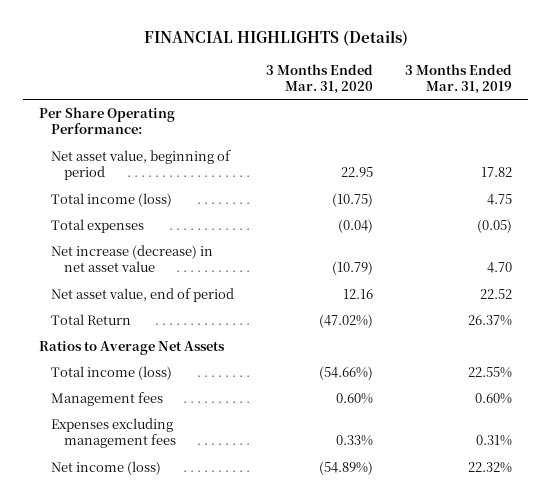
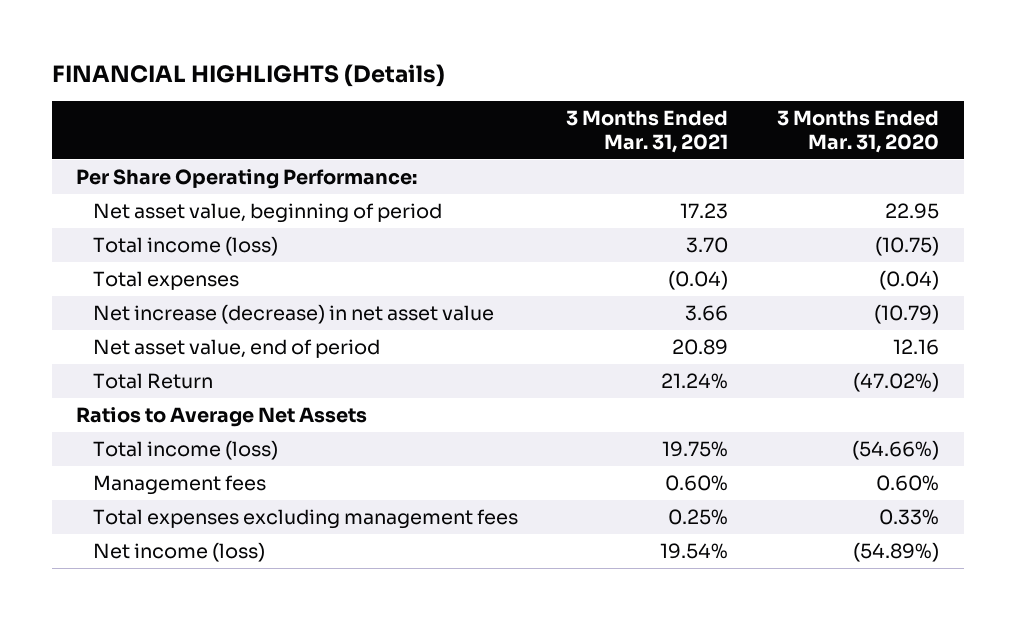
- | 3 Months Ended Mar. 31, 2020 | 3 Months Ended Mar. 31, 2019
+ | 3 Months Ended Mar. 31, 2021 | 3 Months Ended Mar. 31, 2020
- Expenses excluding management fees | 0.33% | 0.31%
+ Total expenses excluding management fees | 0.25% | 0.33%

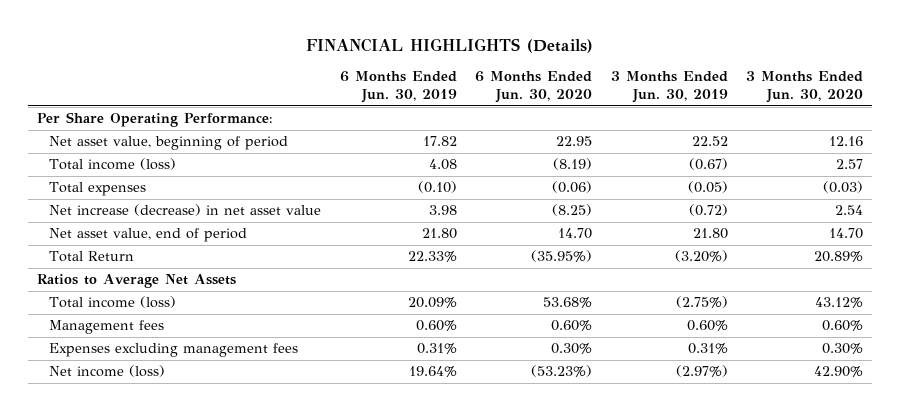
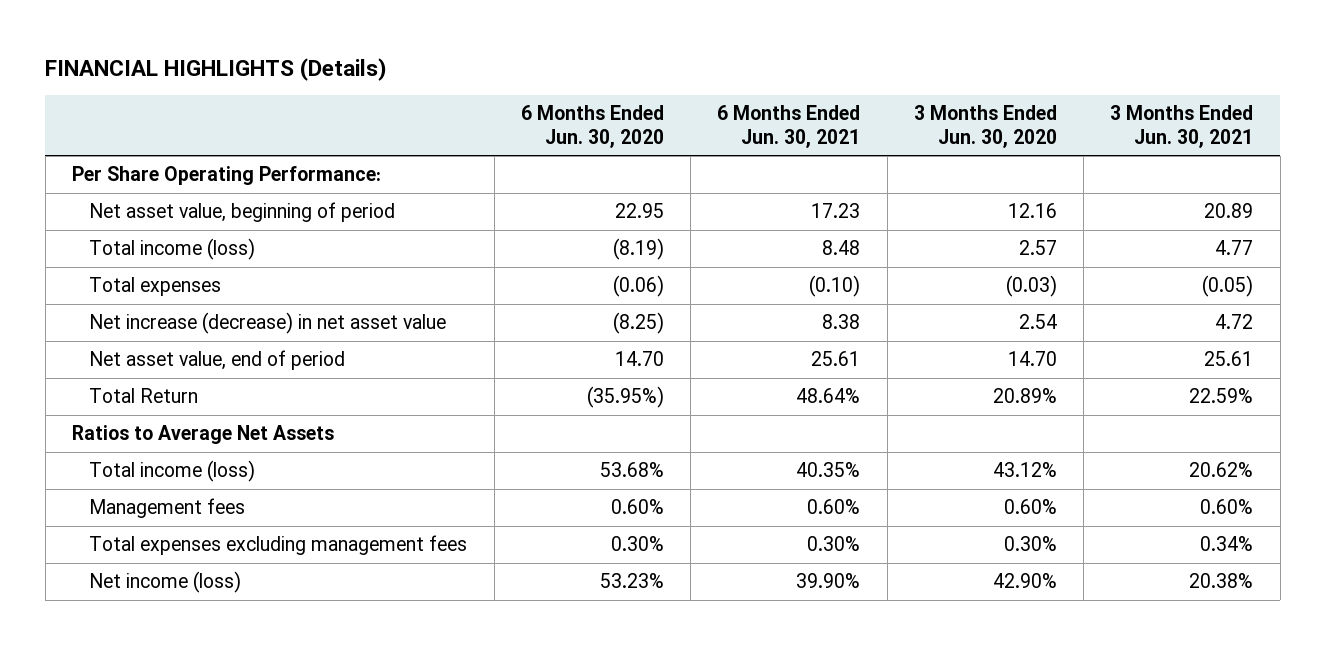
- | 6 Months Ended Jun. 30, 2019 | 6 Months Ended Jun. 30, 2020 | 3 Months Ended Jun. 30, 2019 | 3 Months Ended Jun. 30, 2020
+ | 6 Months Ended Jun. 30, 2020 | 6 Months Ended Jun. 30, 2021 | 3 Months Ended Jun. 30, 2020 | 3 Months Ended Jun. 30, 2021
- Expenses excluding management fees | 0.31% | 0.30% | 0.31% | 0.30%
- Net income (loss) | 19.64% | (53.23%) | (2.97%) | 42.90%
+ Total expenses excluding management fees | 0.30% | 0.30% | 0.30% | 0.34%
+ Net income (loss) | 53.23% | 39.90% | 42.90% | 20.38%

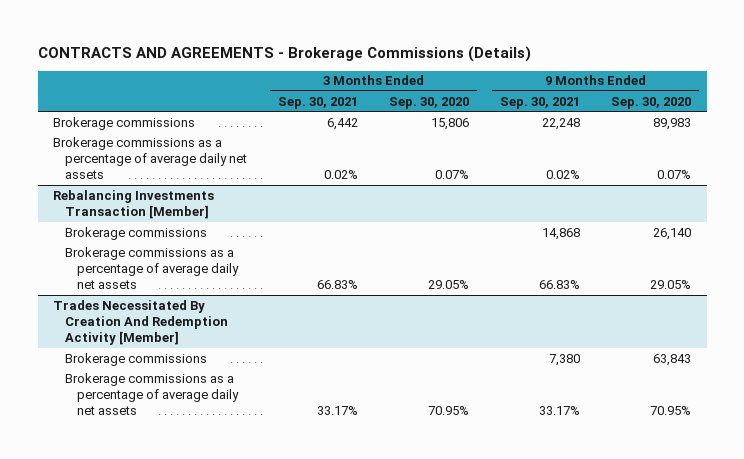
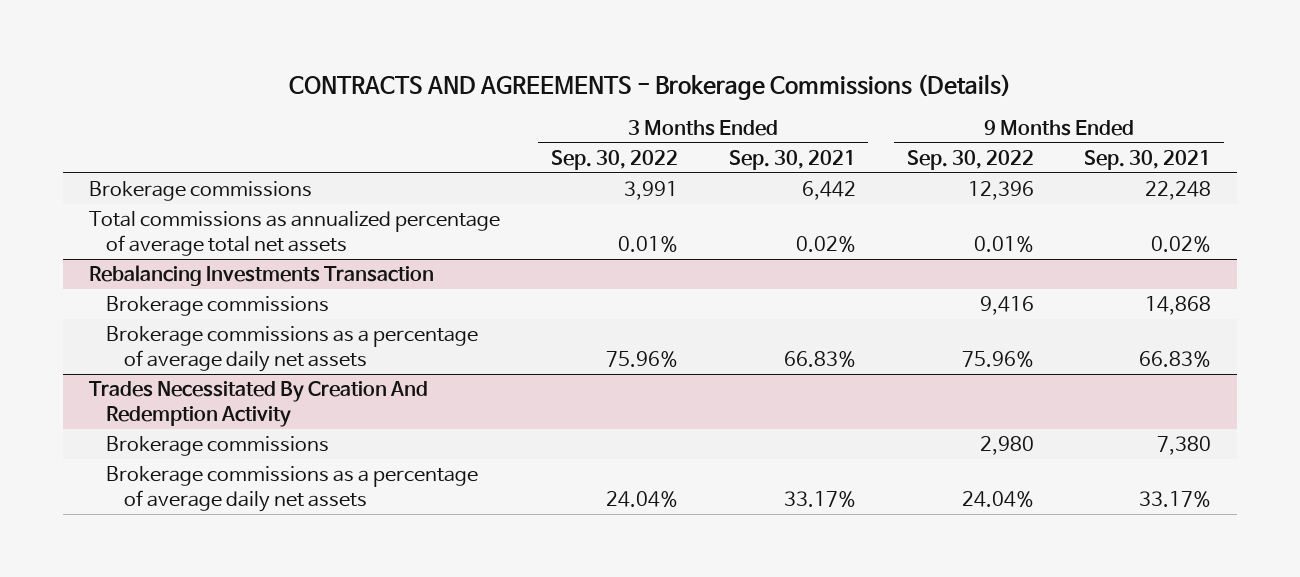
- | 3 Months Ended Sep. 30, 2021 | 3 Months Ended Sep. 30, 2020 | 9 Months Ended Sep. 30, 2021 | 9 Months Ended Sep. 30, 2020
+ | 3 Months Ended Sep. 30, 2022 | 3 Months Ended Sep. 30, 2021 | 9 Months Ended Sep. 30, 2022 | 9 Months Ended Sep. 30, 2021
- Brokerage commissions as a percentage of average daily net assets | 0.02% | 0.07% | 0.02% | 0.07%
- Rebalancing Investments Transaction [Member]
+ Total commissions as annualized percentage of average total net assets | 0.01% | 0.02% | 0.01% | 0.02%
+ Rebalancing Investments Transaction
- Trades Necessitated By Creation And Redemption Activity [Member]
+ Trades Necessitated By Creation And Redemption Activity

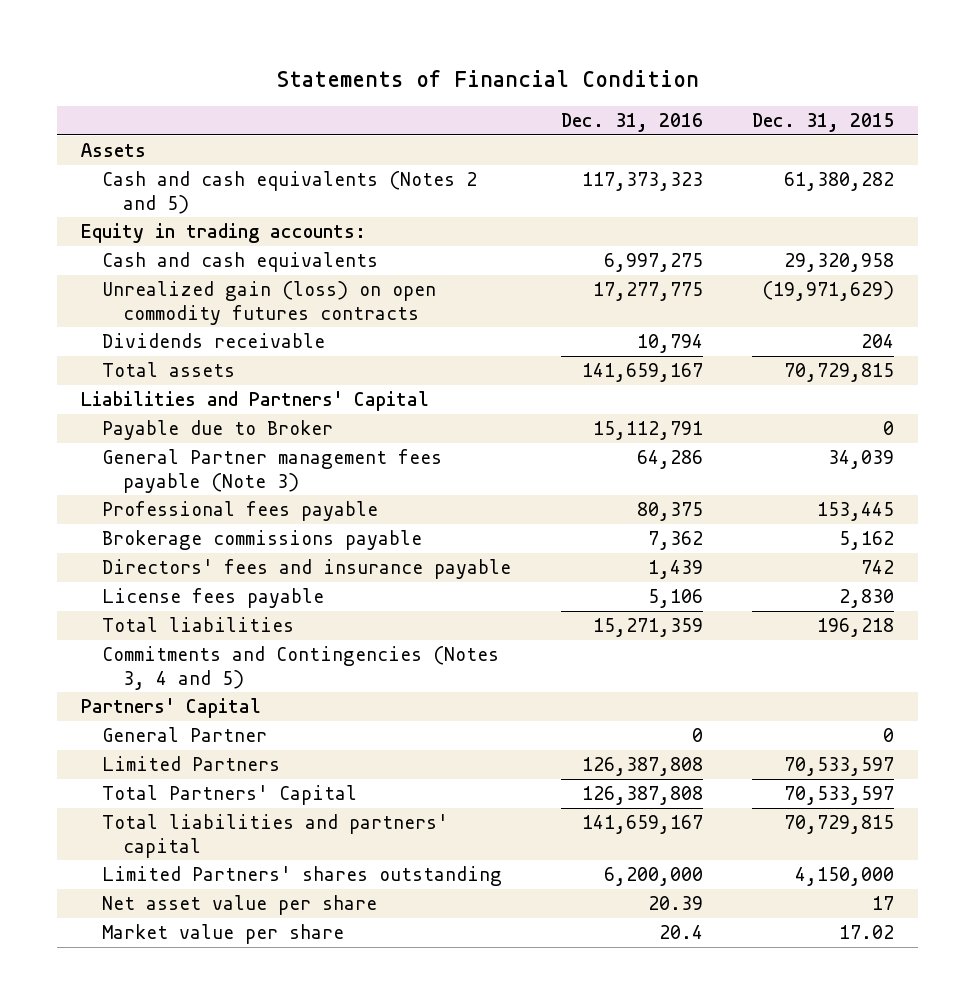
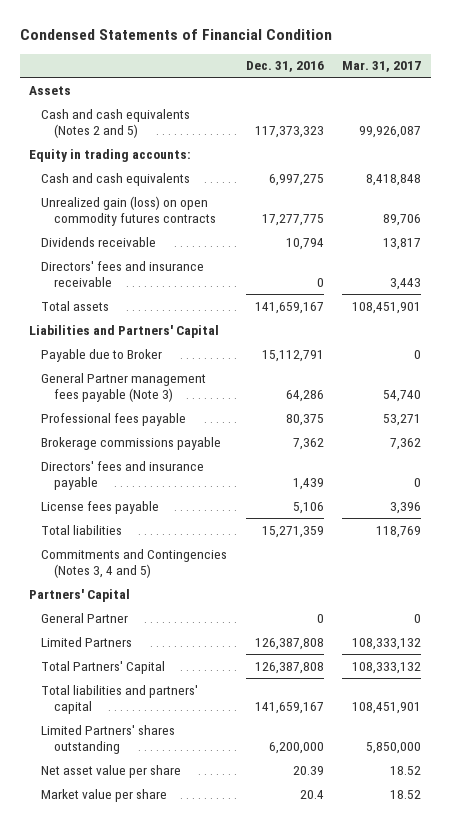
- Statements of Financial Condition
+ Condensed Statements of Financial Condition
- | Dec. 31, 2016 | Dec. 31, 2015
+ | Dec. 31, 2016 | Mar. 31, 2017
+ Directors' fees and insurance receivable | 0 | 3,443

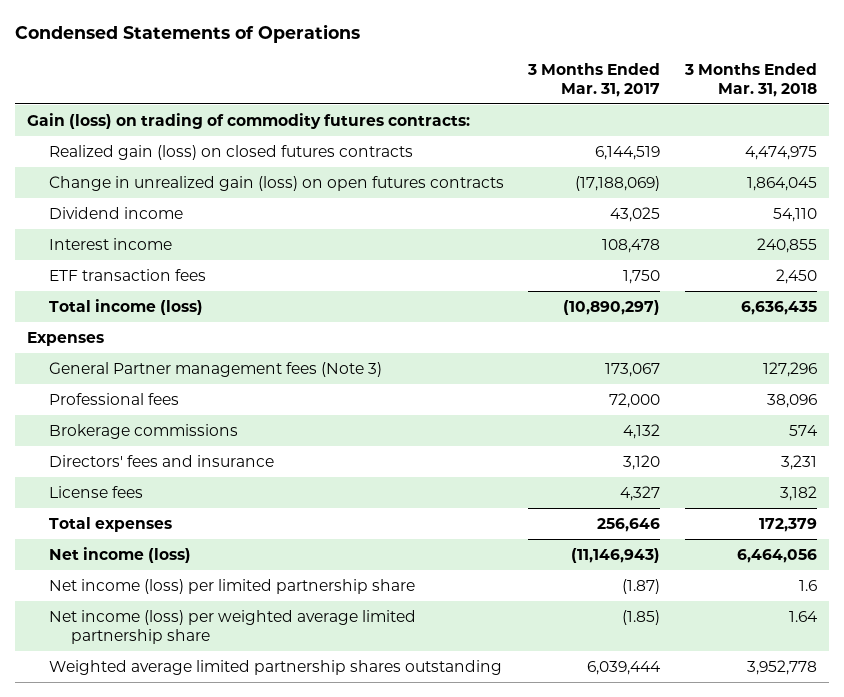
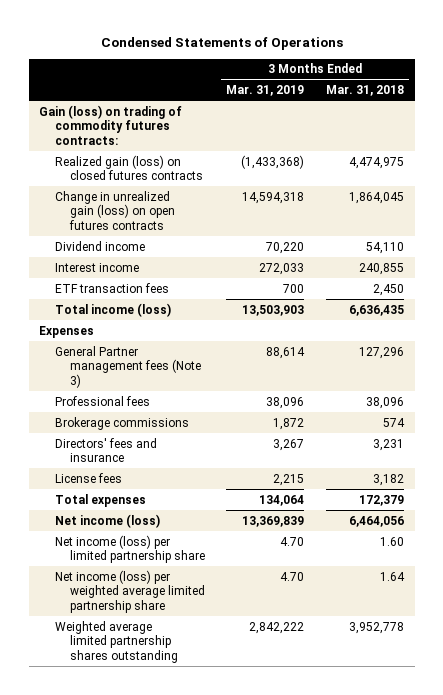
- | 3 Months Ended Mar. 31, 2017 | 3 Months Ended Mar. 31, 2018
+ | 3 Months Ended Mar. 31, 2019 | 3 Months Ended Mar. 31, 2018
- Net income (loss) per limited partnership share | (1.87) | 1.6
+ Net income (loss) per limited partnership share | 4.70 | 1.60

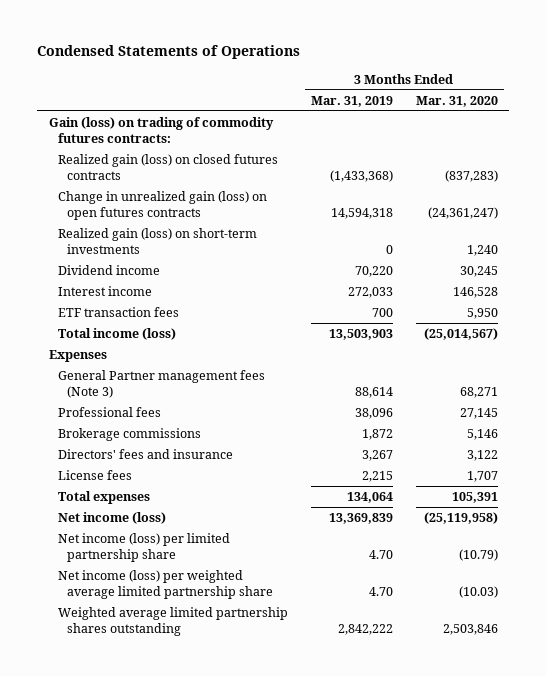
- | 3 Months Ended Mar. 31, 2019 | 3 Months Ended Mar. 31, 2018
+ | 3 Months Ended Mar. 31, 2019 | 3 Months Ended Mar. 31, 2020
+ Realized gain (loss) on short-term investments | 0 | 1,240

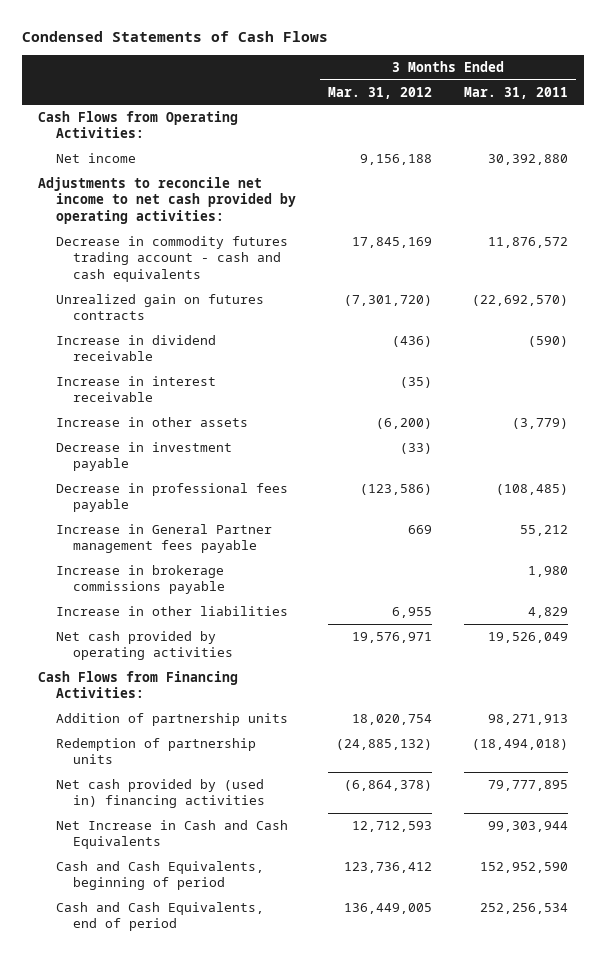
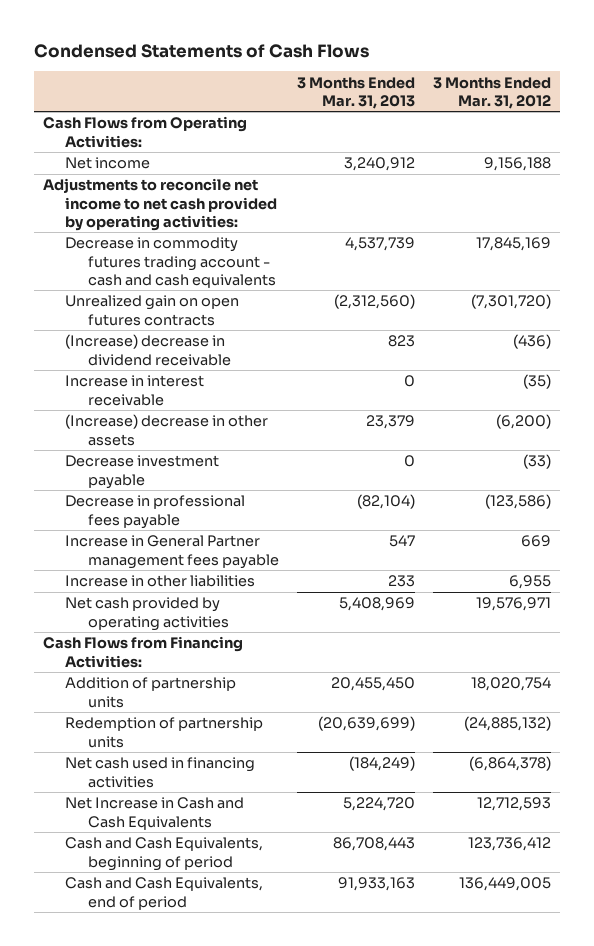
- | 3 Months Ended Mar. 31, 2012 | 3 Months Ended Mar. 31, 2011
+ | 3 Months Ended Mar. 31, 2013 | 3 Months Ended Mar. 31, 2012
- Unrealized gain on futures contracts | (7,301,720) | (22,692,570)
- Increase in dividend receivable | (436) | (590)
+ Unrealized gain on open futures contracts | (2,312,560) | (7,301,720)
+ (Increase) decrease in dividend receivable | 823 | (436)
- Increase in other assets | (6,200) | (3,779)
- Decrease in investment payable | (33) |
+ (Increase) decrease in other assets | 23,379 | (6,200)
+ Decrease investment payable | 0 | (33)
- Increase in brokerage commissions payable | | 1,980
- Net cash provided by (used in) financing activities | (6,864,378) | 79,777,895
+ Net cash used in financing activities | (184,249) | (6,864,378)

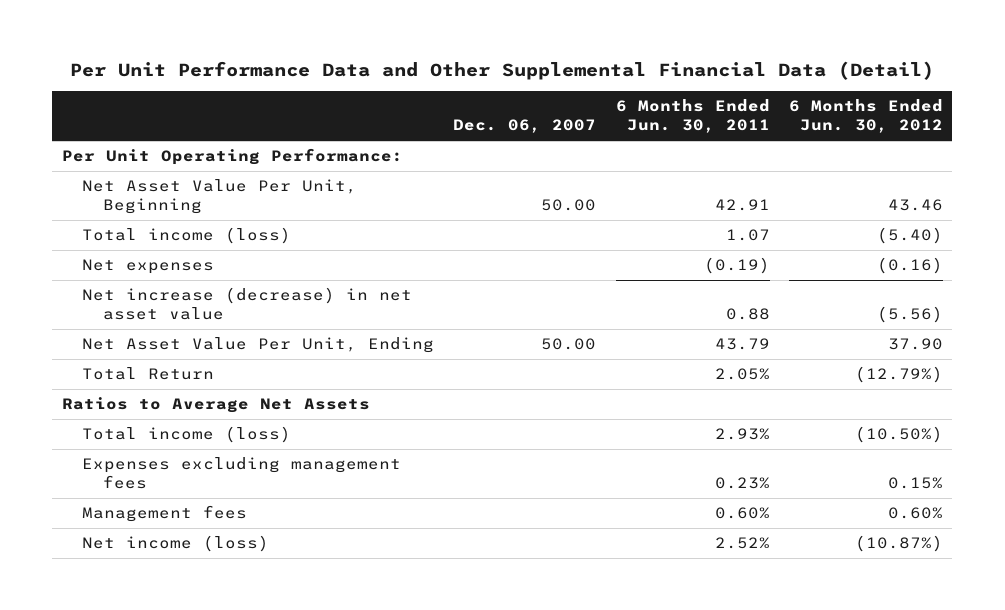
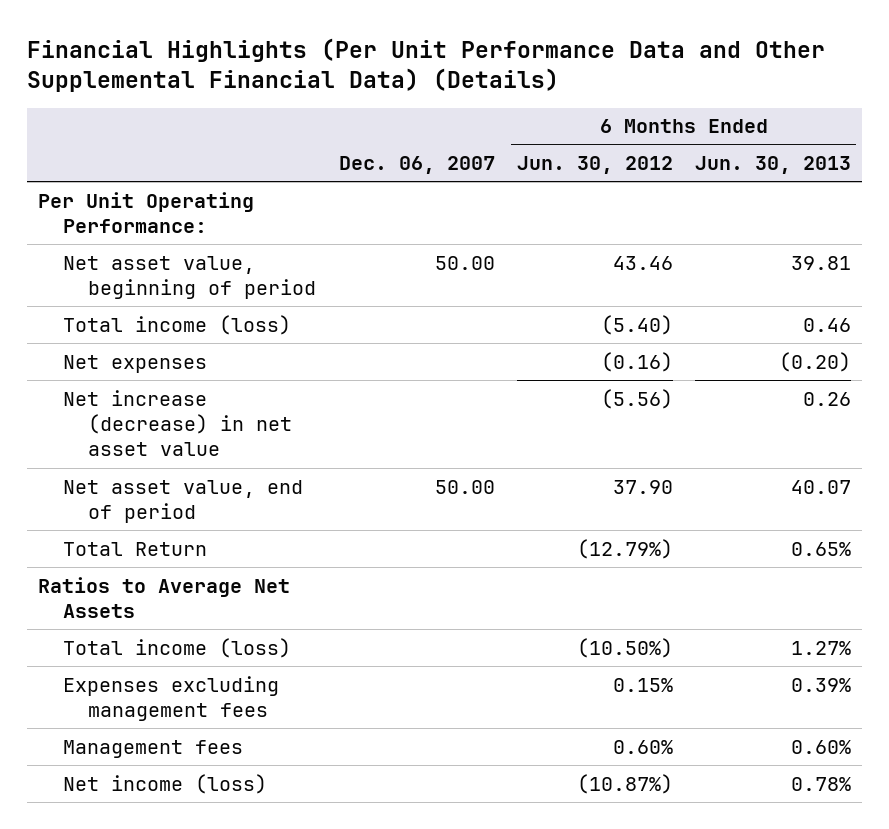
- Per Unit Performance Data and Other Supplemental Financial Data (Detail)
+ Financial Highlights (Per Unit Performance Data and Other Supplemental Financial Data) (Details)
- | Dec. 06, 2007 | 6 Months Ended Jun. 30, 2011 | 6 Months Ended Jun. 30, 2012
+ | Dec. 06, 2007 | 6 Months Ended Jun. 30, 2012 | 6 Months Ended Jun. 30, 2013
- Net Asset Value Per Unit, Beginning | 50.00 | 42.91 | 43.46
+ Net asset value, beginning of period | 50.00 | 43.46 | 39.81
- Net Asset Value Per Unit, Ending | 50.00 | 43.79 | 37.90
+ Net asset value, end of period | 50.00 | 37.90 | 40.07

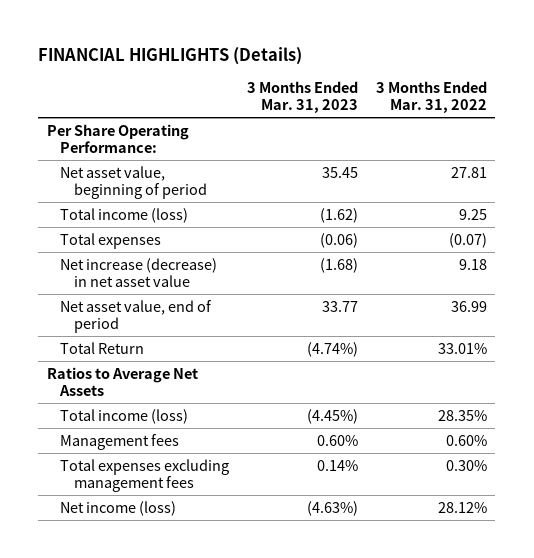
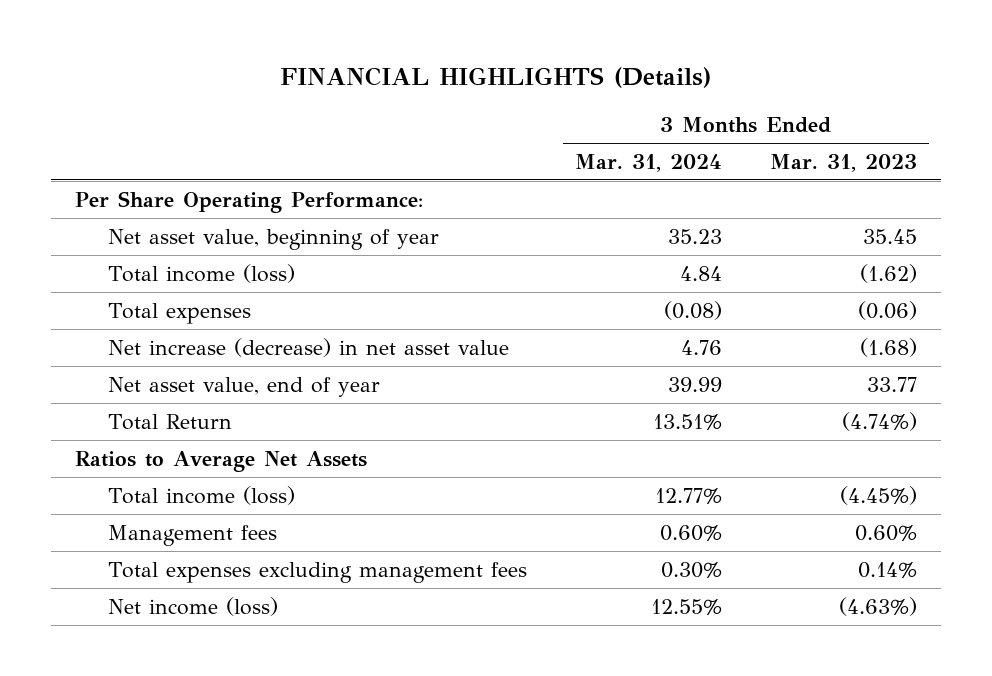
- | 3 Months Ended Mar. 31, 2023 | 3 Months Ended Mar. 31, 2022
+ | 3 Months Ended Mar. 31, 2024 | 3 Months Ended Mar. 31, 2023
- Net asset value, beginning of period | 35.45 | 27.81
+ Net asset value, beginning of year | 35.23 | 35.45
- Net asset value, end of period | 33.77 | 36.99
+ Net asset value, end of year | 39.99 | 33.77

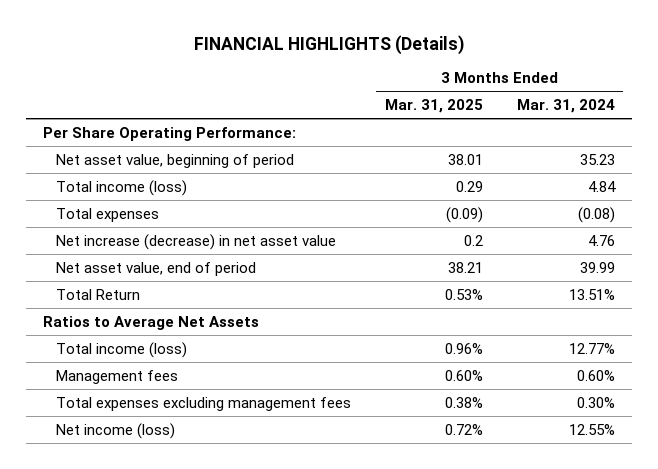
- | 3 Months Ended Mar. 31, 2024 | 3 Months Ended Mar. 31, 2023
+ | 3 Months Ended Mar. 31, 2025 | 3 Months Ended Mar. 31, 2024
- Net asset value, beginning of year | 35.23 | 35.45
+ Net asset value, beginning of period | 38.01 | 35.23
- Net asset value, end of year | 39.99 | 33.77
+ Net asset value, end of period | 38.21 | 39.99

